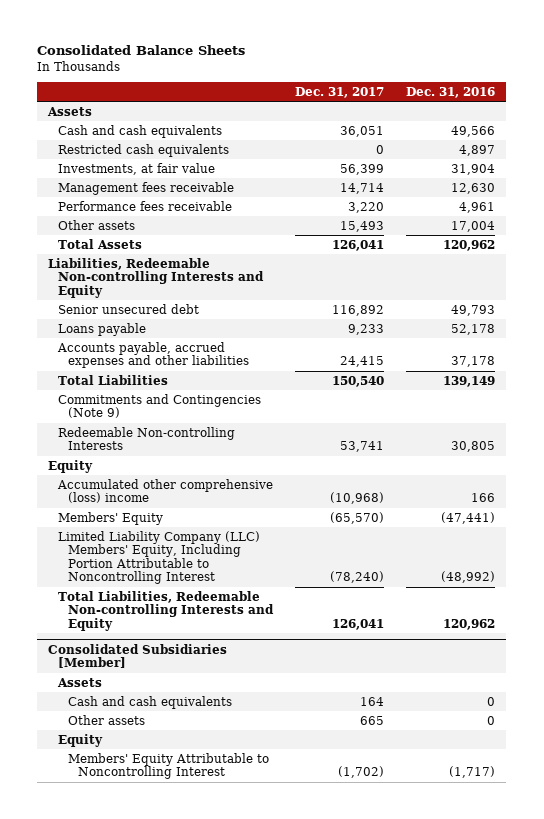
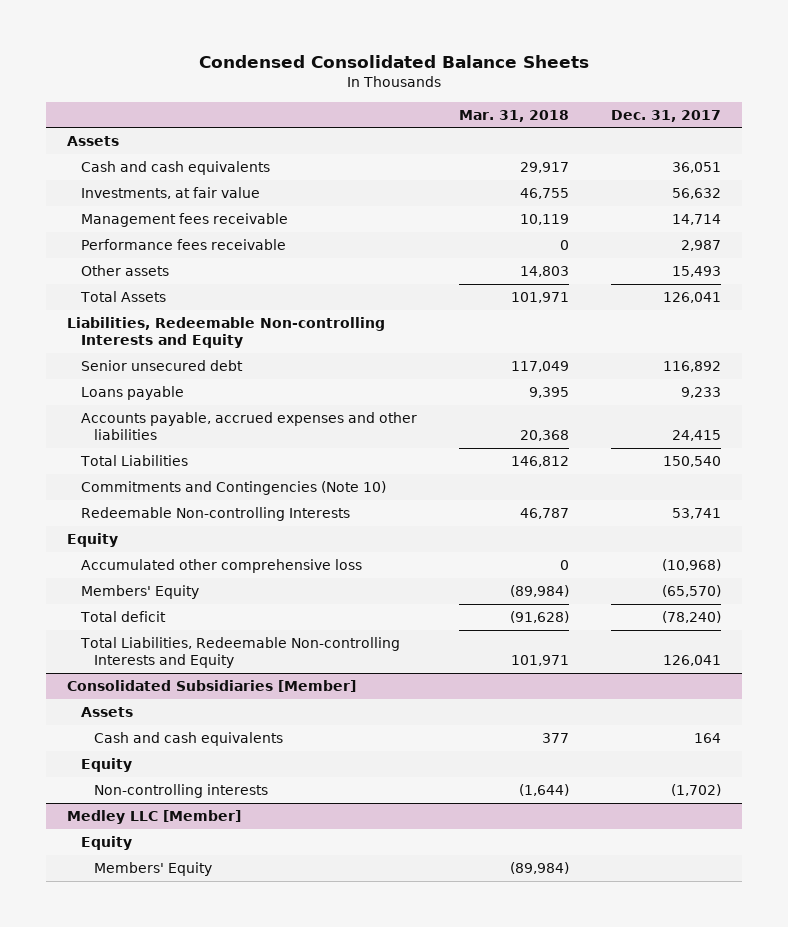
- Consolidated Balance Sheets
+ Condensed Consolidated Balance Sheets
- | Dec. 31, 2017 | Dec. 31, 2016
+ | Mar. 31, 2018 | Dec. 31, 2017
- Restricted cash equivalents | 0 | 4,897
- Investments, at fair value | 56,399 | 31,904
+ Investments, at fair value | 46,755 | 56,632
- Performance fees receivable | 3,220 | 4,961
+ Performance fees receivable | 0 | 2,987
- Commitments and Contingencies (Note 9)
+ Commitments and Contingencies (Note 10)
- Accumulated other comprehensive (loss) income | (10,968) | 166
+ Accumulated other comprehensive loss | 0 | (10,968)
- Limited Liability Company (LLC) Members' Equity, Including Portion Attributable to Noncontrolling Interest | (78,240) | (48,992)
+ Total deficit | (91,628) | (78,240)
@ Consolidated Subsidiaries [Member]
- Other assets | 665 | 0
- Members' Equity Attributable to Noncontrolling Interest | (1,702) | (1,717)
+ Non-controlling interests | (1,644) | (1,702)
+ Medley LLC [Member]
+ Equity
+ Members' Equity | (89,984) |

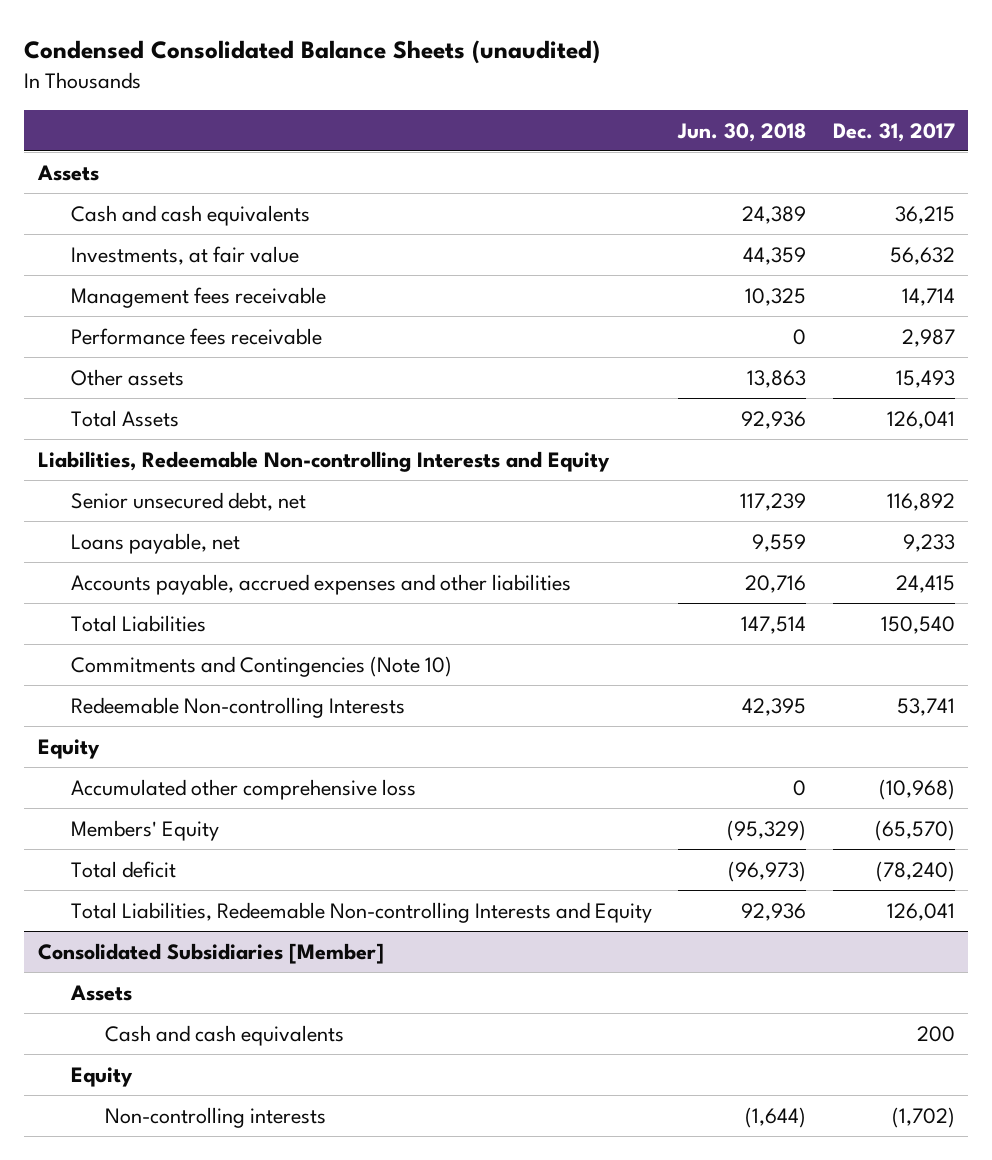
- Condensed Consolidated Balance Sheets
+ Condensed Consolidated Balance Sheets (unaudited)
- | Mar. 31, 2018 | Dec. 31, 2017
+ | Jun. 30, 2018 | Dec. 31, 2017
- Cash and cash equivalents | 29,917 | 36,051
+ Cash and cash equivalents | 24,389 | 36,215
- Senior unsecured debt | 117,049 | 116,892
- Loans payable | 9,395 | 9,233
+ Senior unsecured debt, net | 117,239 | 116,892
+ Loans payable, net | 9,559 | 9,233
@ Consolidated Subsidiaries [Member]
- Cash and cash equivalents | 377 | 164
+ Cash and cash equivalents | | 200
- Medley LLC [Member]
- Equity
- Members' Equity | (89,984) |

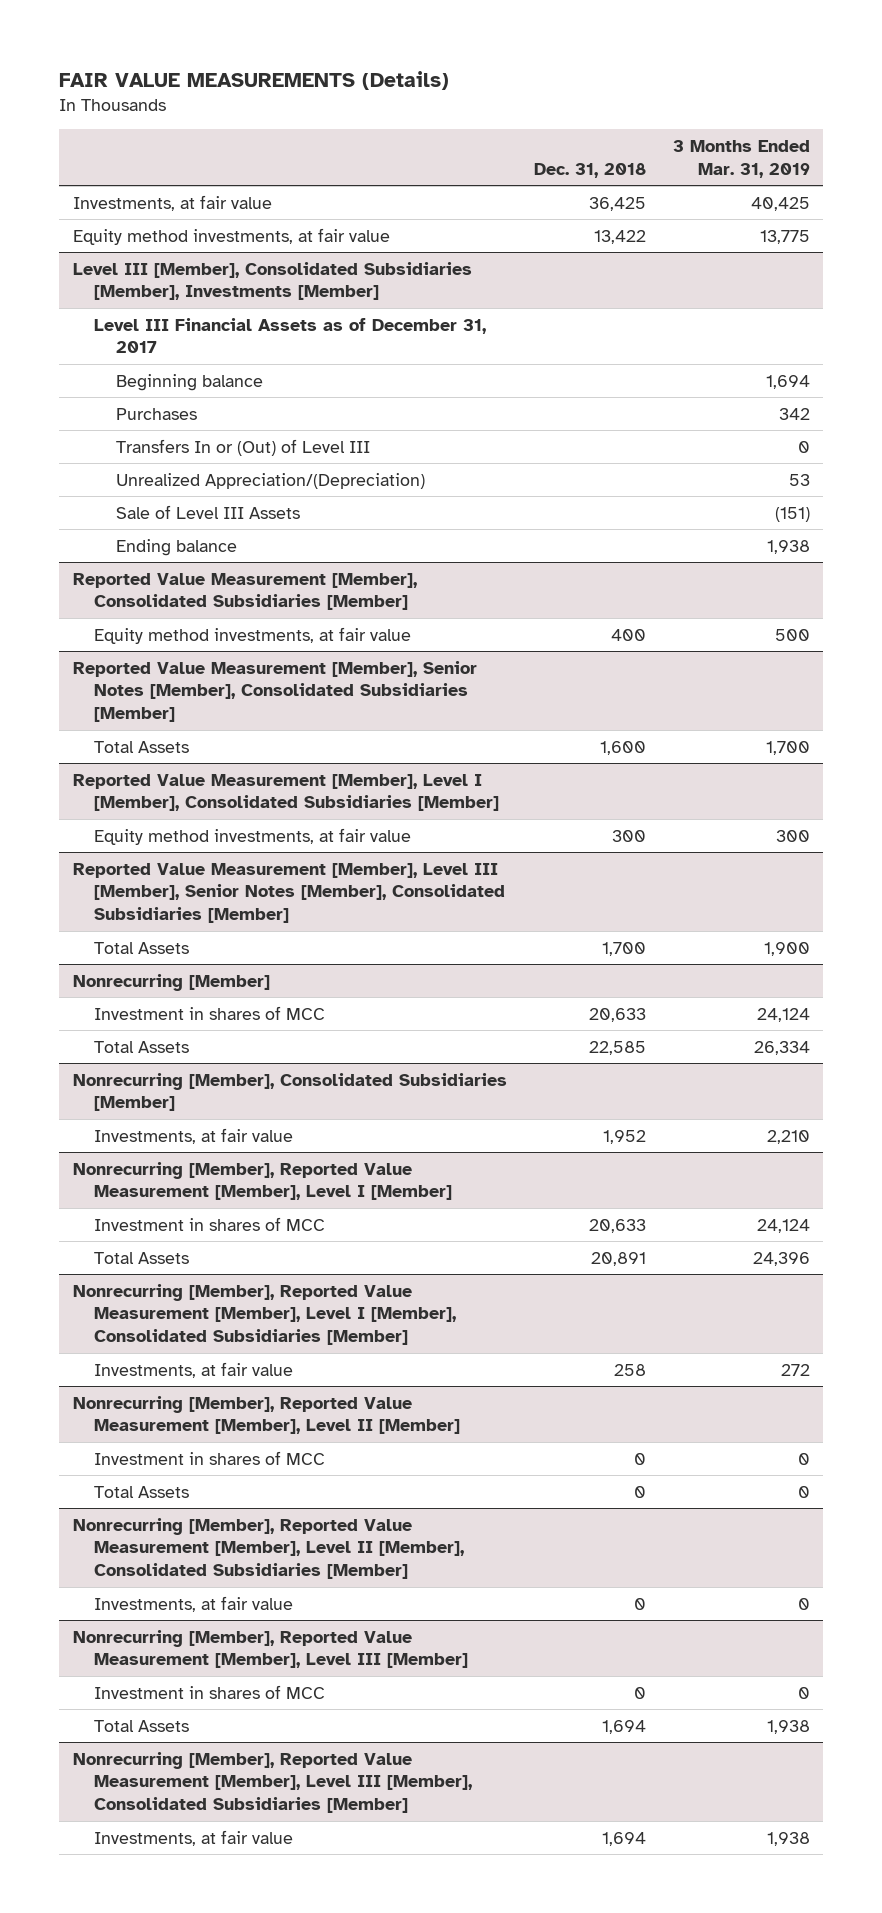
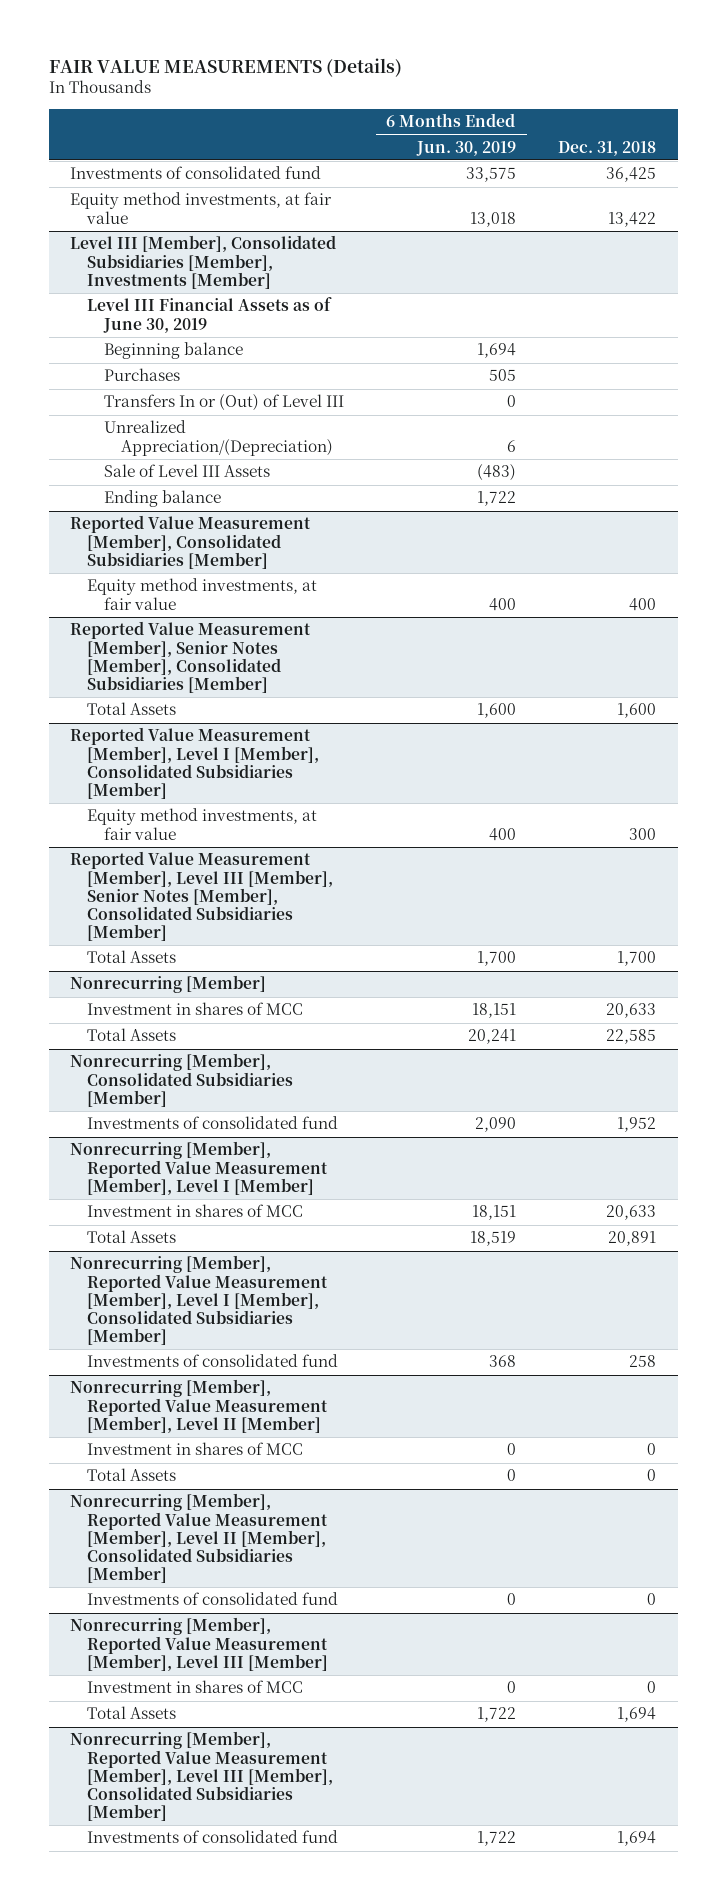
- | Dec. 31, 2018 | 3 Months Ended Mar. 31, 2019
+ | 6 Months Ended Jun. 30, 2019 | Dec. 31, 2018
- Investments, at fair value | 36,425 | 40,425
+ Investments of consolidated fund | 33,575 | 36,425
@ Level III [Member], Consolidated Subsidiaries [Member], Investments [Member]
- Level III Financial Assets as of December 31, 2017
+ Level III Financial Assets as of June 30, 2019
@ Nonrecurring [Member], Consolidated Subsidiaries [Member]
- Investments, at fair value | 1,952 | 2,210
+ Investments of consolidated fund | 2,090 | 1,952
@ Nonrecurring [Member], Reported Value Measurement [Member], Level I [Member], Consolidated Subsidiaries [Member]
- Investments, at fair value | 258 | 272
+ Investments of consolidated fund | 368 | 258
@ Nonrecurring [Member], Reported Value Measurement [Member], Level II [Member], Consolidated Subsidiaries [Member]
- Investments, at fair value | 0 | 0
+ Investments of consolidated fund | 0 | 0
@ Nonrecurring [Member], Reported Value Measurement [Member], Level III [Member], Consolidated Subsidiaries [Member]
- Investments, at fair value | 1,694 | 1,938
+ Investments of consolidated fund | 1,722 | 1,694

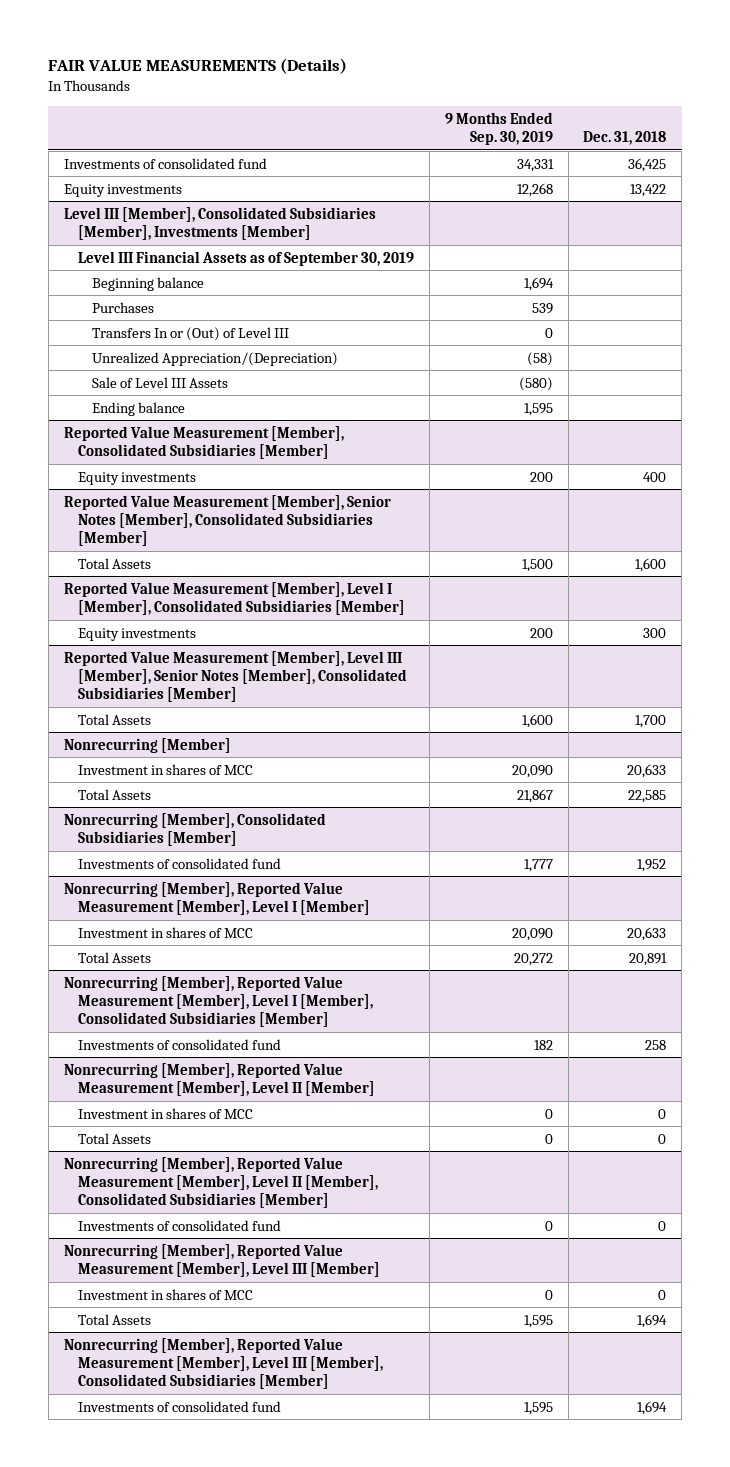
- | 6 Months Ended Jun. 30, 2019 | Dec. 31, 2018
+ | 9 Months Ended Sep. 30, 2019 | Dec. 31, 2018
- Equity method investments, at fair value | 13,018 | 13,422
+ Equity investments | 12,268 | 13,422
@ Level III [Member], Consolidated Subsidiaries [Member], Investments [Member]
- Level III Financial Assets as of June 30, 2019
+ Level III Financial Assets as of September 30, 2019
@ Reported Value Measurement [Member], Consolidated Subsidiaries [Member]
- Equity method investments, at fair value | 400 | 400
+ Equity investments | 200 | 400
@ Reported Value Measurement [Member], Level I [Member], Consolidated Subsidiaries [Member]
- Equity method investments, at fair value | 400 | 300
+ Equity investments | 200 | 300

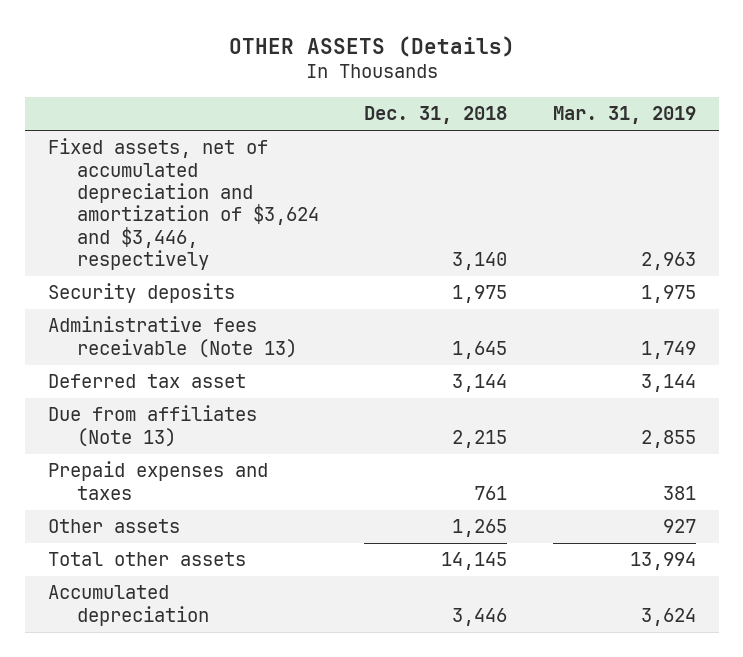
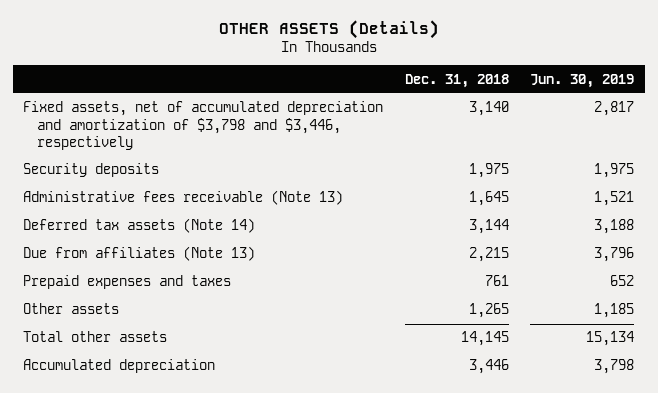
- | Dec. 31, 2018 | Mar. 31, 2019
+ | Dec. 31, 2018 | Jun. 30, 2019
- Fixed assets, net of accumulated depreciation and amortization of $3,624 and $3,446, respectively | 3,140 | 2,963
+ Fixed assets, net of accumulated depreciation and amortization of $3,798 and $3,446, respectively | 3,140 | 2,817
- Deferred tax asset | 3,144 | 3,144
+ Deferred tax assets (Note 14) | 3,144 | 3,188

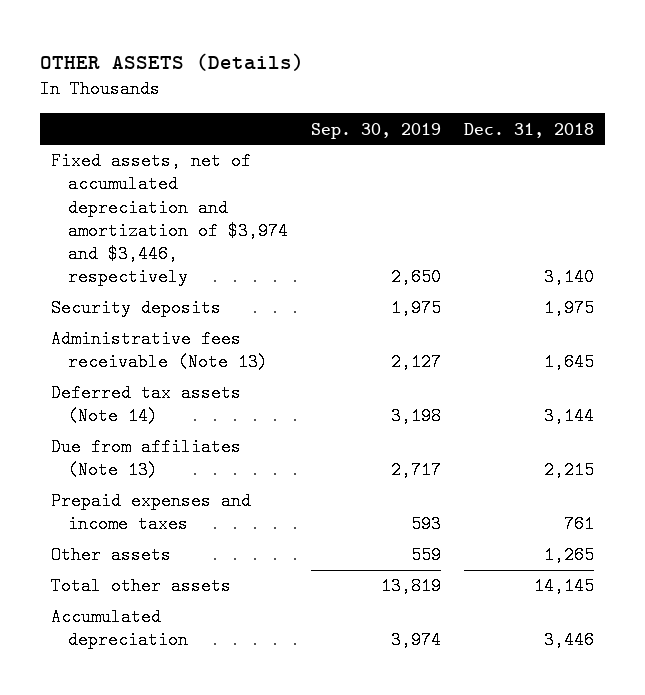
- | Dec. 31, 2018 | Jun. 30, 2019
+ | Sep. 30, 2019 | Dec. 31, 2018
- Fixed assets, net of accumulated depreciation and amortization of $3,798 and $3,446, respectively | 3,140 | 2,817
+ Fixed assets, net of accumulated depreciation and amortization of $3,974 and $3,446, respectively | 2,650 | 3,140
- Prepaid expenses and taxes | 761 | 652
+ Prepaid expenses and income taxes | 593 | 761

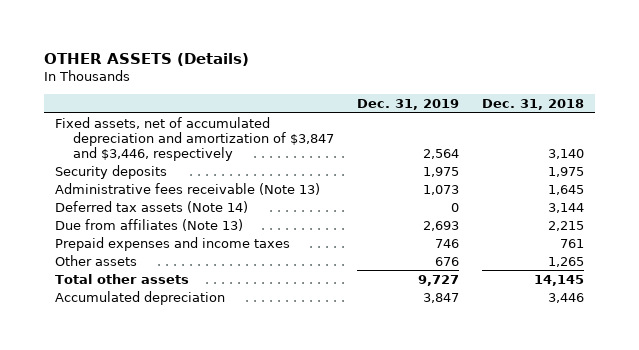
- | Sep. 30, 2019 | Dec. 31, 2018
+ | Dec. 31, 2019 | Dec. 31, 2018
- Fixed assets, net of accumulated depreciation and amortization of $3,974 and $3,446, respectively | 2,650 | 3,140
+ Fixed assets, net of accumulated depreciation and amortization of $3,847 and $3,446, respectively | 2,564 | 3,140

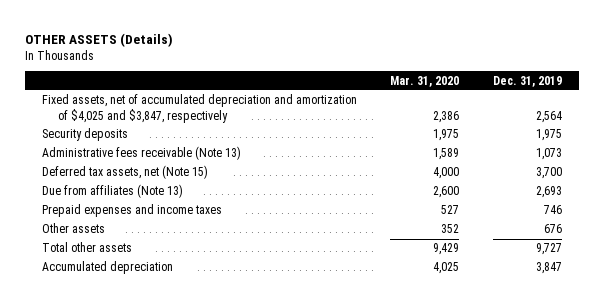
- | Dec. 31, 2019 | Dec. 31, 2018
+ | Mar. 31, 2020 | Dec. 31, 2019
- Fixed assets, net of accumulated depreciation and amortization of $3,847 and $3,446, respectively | 2,564 | 3,140
+ Fixed assets, net of accumulated depreciation and amortization of $4,025 and $3,847, respectively | 2,386 | 2,564
- Deferred tax assets (Note 14) | 0 | 3,144
+ Deferred tax assets, net (Note 15) | 4,000 | 3,700

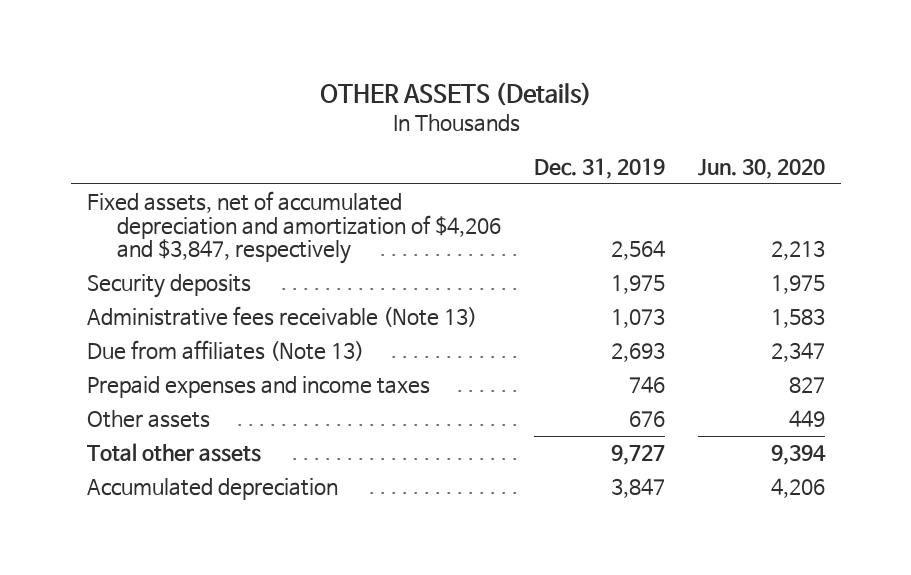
- | Mar. 31, 2020 | Dec. 31, 2019
+ | Dec. 31, 2019 | Jun. 30, 2020
- Fixed assets, net of accumulated depreciation and amortization of $4,025 and $3,847, respectively | 2,386 | 2,564
+ Fixed assets, net of accumulated depreciation and amortization of $4,206 and $3,847, respectively | 2,564 | 2,213
- Deferred tax assets, net (Note 15) | 4,000 | 3,700

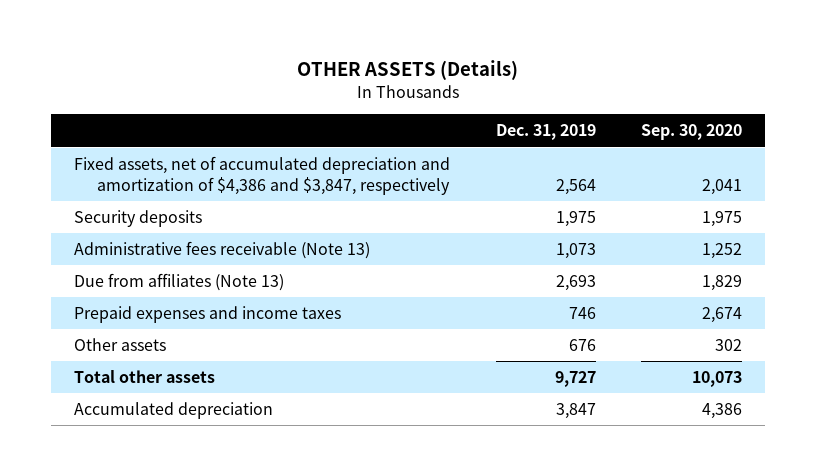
- | Dec. 31, 2019 | Jun. 30, 2020
+ | Dec. 31, 2019 | Sep. 30, 2020
- Fixed assets, net of accumulated depreciation and amortization of $4,206 and $3,847, respectively | 2,564 | 2,213
+ Fixed assets, net of accumulated depreciation and amortization of $4,386 and $3,847, respectively | 2,564 | 2,041

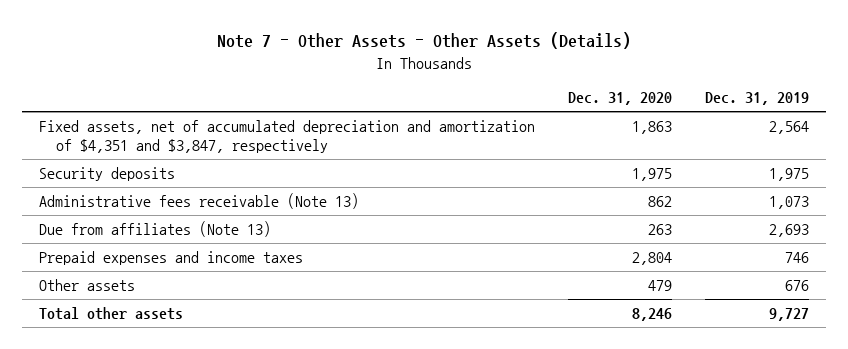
- OTHER ASSETS (Details)
+ Note 7 - Other Assets - Other Assets (Details)
- | Dec. 31, 2019 | Sep. 30, 2020
+ | Dec. 31, 2020 | Dec. 31, 2019
- Fixed assets, net of accumulated depreciation and amortization of $4,386 and $3,847, respectively | 2,564 | 2,041
+ Fixed assets, net of accumulated depreciation and amortization of $4,351 and $3,847, respectively | 1,863 | 2,564
- Accumulated depreciation | 3,847 | 4,386

